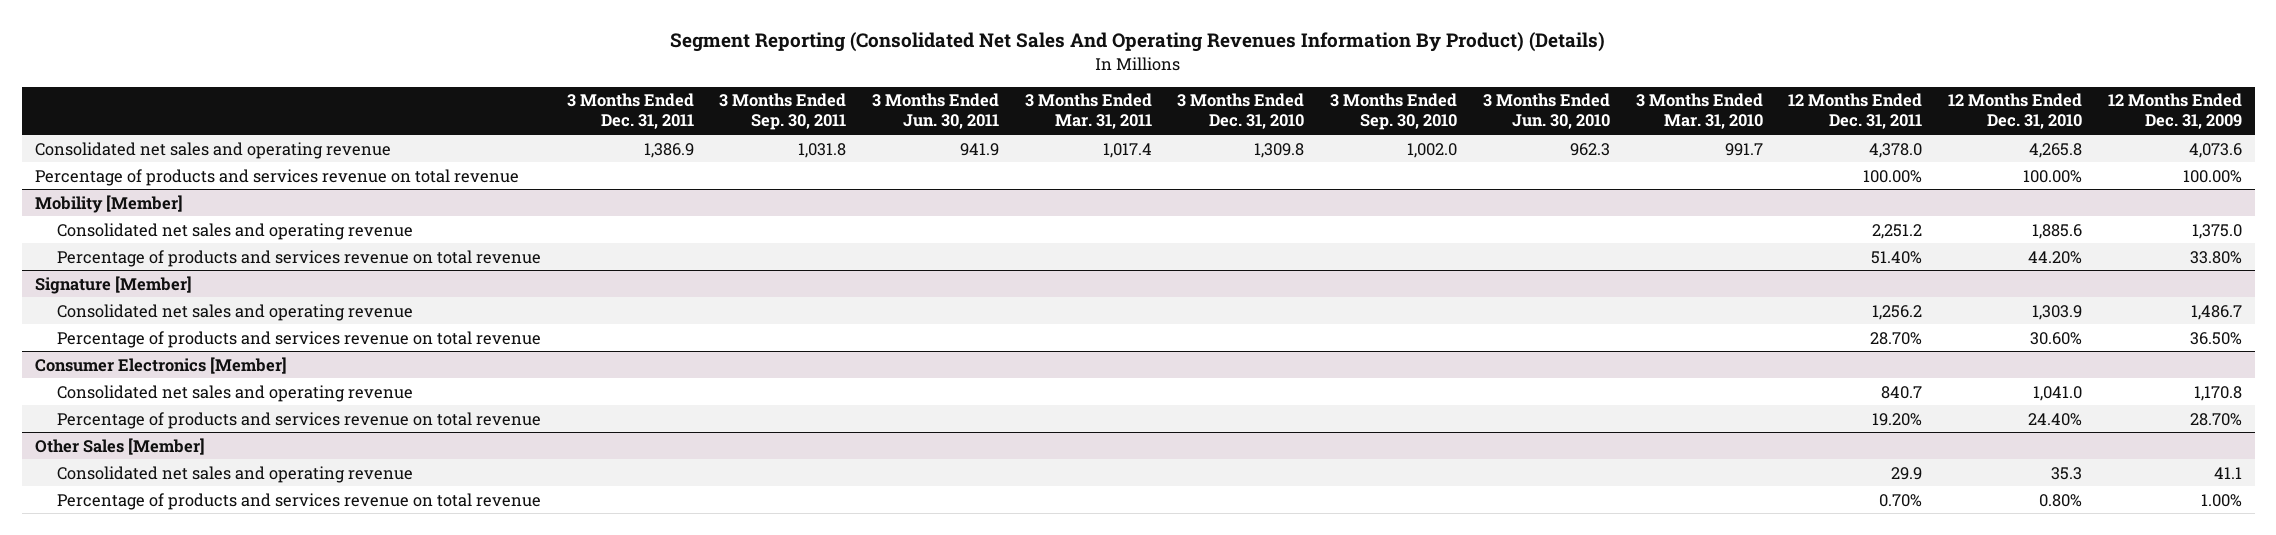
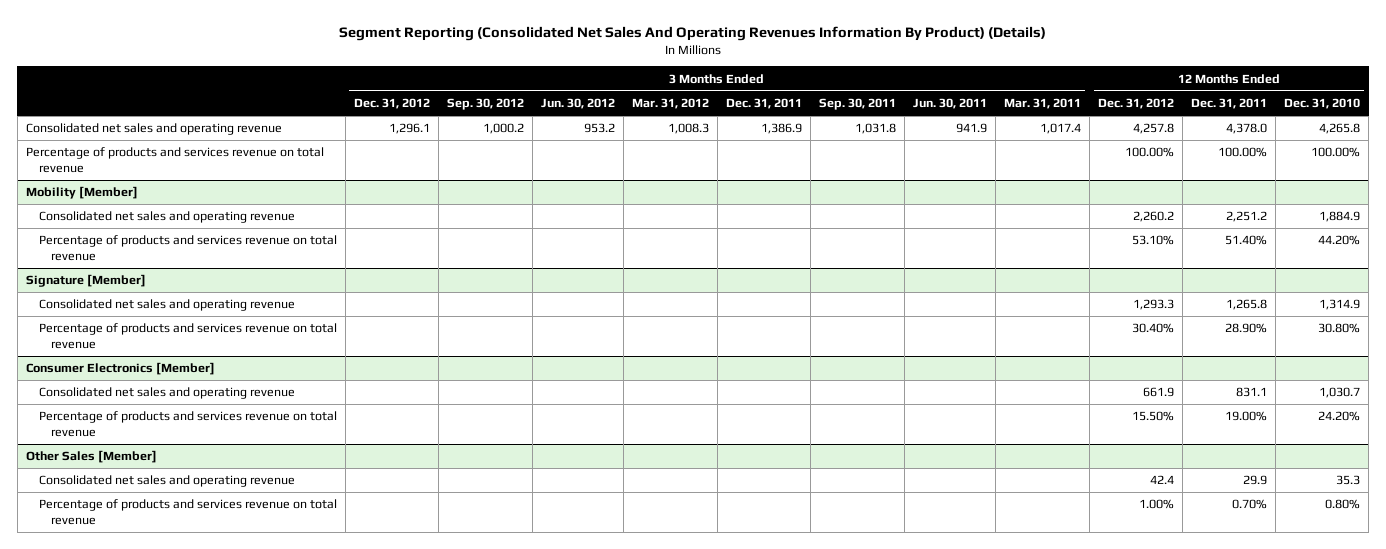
- | 3 Months Ended Dec. 31, 2011 | 3 Months Ended Sep. 30, 2011 | 3 Months Ended Jun. 30, 2011 | 3 Months Ended Mar. 31, 2011 | 3 Months Ended Dec. 31, 2010 | 3 Months Ended Sep. 30, 2010 | 3 Months Ended Jun. 30, 2010 | 3 Months Ended Mar. 31, 2010 | 12 Months Ended Dec. 31, 2011 | 12 Months Ended Dec. 31, 2010 | 12 Months Ended Dec. 31, 2009
+ | 3 Months Ended Dec. 31, 2012 | 3 Months Ended Sep. 30, 2012 | 3 Months Ended Jun. 30, 2012 | 3 Months Ended Mar. 31, 2012 | 3 Months Ended Dec. 31, 2011 | 3 Months Ended Sep. 30, 2011 | 3 Months Ended Jun. 30, 2011 | 3 Months Ended Mar. 31, 2011 | 12 Months Ended Dec. 31, 2012 | 12 Months Ended Dec. 31, 2011 | 12 Months Ended Dec. 31, 2010
@ Mobility [Member]
- Consolidated net sales and operating revenue | | | | | | | | | 2,251.2 | 1,885.6 | 1,375.0
+ Consolidated net sales and operating revenue | | | | | | | | | 2,260.2 | 2,251.2 | 1,884.9
@ Signature [Member]
- Consolidated net sales and operating revenue | | | | | | | | | 1,256.2 | 1,303.9 | 1,486.7
- Percentage of products and services revenue on total revenue | | | | | | | | | 28.70% | 30.60% | 36.50%
+ Consolidated net sales and operating revenue | | | | | | | | | 1,293.3 | 1,265.8 | 1,314.9
+ Percentage of products and services revenue on total revenue | | | | | | | | | 30.40% | 28.90% | 30.80%
@ Consumer Electronics [Member]
- Consolidated net sales and operating revenue | | | | | | | | | 840.7 | 1,041.0 | 1,170.8
- Percentage of products and services revenue on total revenue | | | | | | | | | 19.20% | 24.40% | 28.70%
+ Consolidated net sales and operating revenue | | | | | | | | | 661.9 | 831.1 | 1,030.7
+ Percentage of products and services revenue on total revenue | | | | | | | | | 15.50% | 19.00% | 24.20%

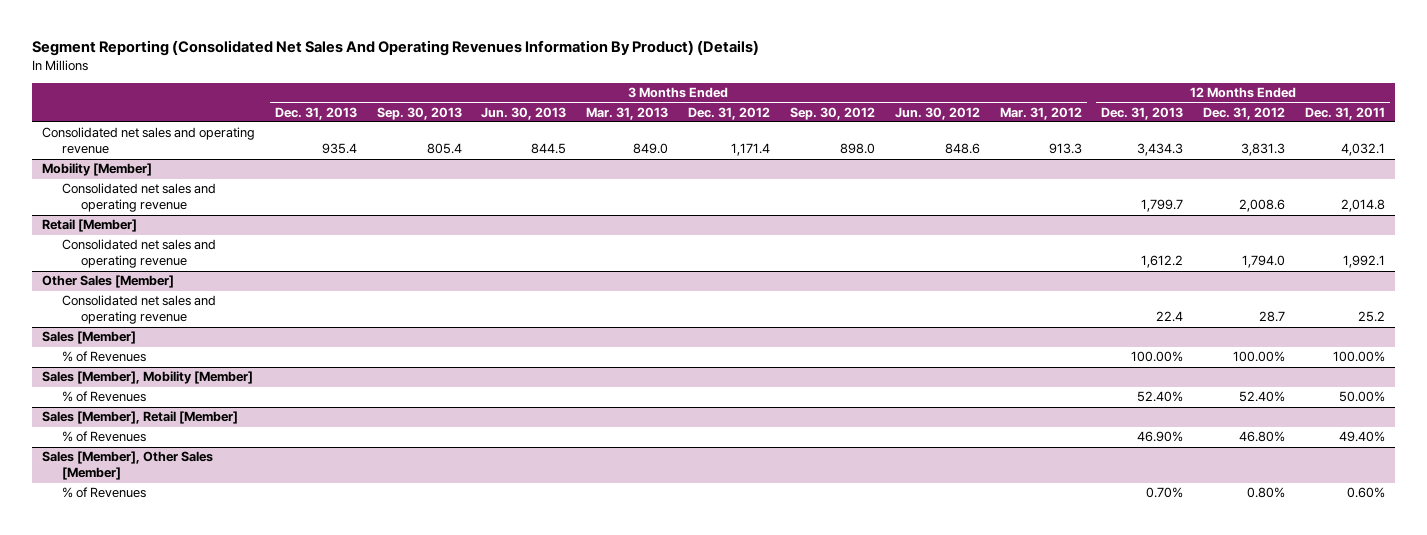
- | 3 Months Ended Dec. 31, 2012 | 3 Months Ended Sep. 30, 2012 | 3 Months Ended Jun. 30, 2012 | 3 Months Ended Mar. 31, 2012 | 3 Months Ended Dec. 31, 2011 | 3 Months Ended Sep. 30, 2011 | 3 Months Ended Jun. 30, 2011 | 3 Months Ended Mar. 31, 2011 | 12 Months Ended Dec. 31, 2012 | 12 Months Ended Dec. 31, 2011 | 12 Months Ended Dec. 31, 2010
+ | 3 Months Ended Dec. 31, 2013 | 3 Months Ended Sep. 30, 2013 | 3 Months Ended Jun. 30, 2013 | 3 Months Ended Mar. 31, 2013 | 3 Months Ended Dec. 31, 2012 | 3 Months Ended Sep. 30, 2012 | 3 Months Ended Jun. 30, 2012 | 3 Months Ended Mar. 31, 2012 | 12 Months Ended Dec. 31, 2013 | 12 Months Ended Dec. 31, 2012 | 12 Months Ended Dec. 31, 2011
- Consolidated net sales and operating revenue | 1,296.1 | 1,000.2 | 953.2 | 1,008.3 | 1,386.9 | 1,031.8 | 941.9 | 1,017.4 | 4,257.8 | 4,378.0 | 4,265.8
- Percentage of products and services revenue on total revenue | | | | | | | | | 100.00% | 100.00% | 100.00%
+ Consolidated net sales and operating revenue | 935.4 | 805.4 | 844.5 | 849.0 | 1,171.4 | 898.0 | 848.6 | 913.3 | 3,434.3 | 3,831.3 | 4,032.1
@ Mobility [Member]
- Consolidated net sales and operating revenue | | | | | | | | | 2,260.2 | 2,251.2 | 1,884.9
- Percentage of products and services revenue on total revenue | | | | | | | | | 53.10% | 51.40% | 44.20%
- Signature [Member]
- Consolidated net sales and operating revenue | | | | | | | | | 1,293.3 | 1,265.8 | 1,314.9
- Percentage of products and services revenue on total revenue | | | | | | | | | 30.40% | 28.90% | 30.80%
- Consumer Electronics [Member]
- Consolidated net sales and operating revenue | | | | | | | | | 661.9 | 831.1 | 1,030.7
- Percentage of products and services revenue on total revenue | | | | | | | | | 15.50% | 19.00% | 24.20%
@ Mobility [Member]
+ Consolidated net sales and operating revenue | | | | | | | | | 1,799.7 | 2,008.6 | 2,014.8
+ Retail [Member]
+ Consolidated net sales and operating revenue | | | | | | | | | 1,612.2 | 1,794.0 | 1,992.1
@ Other Sales [Member]
- Consolidated net sales and operating revenue | | | | | | | | | 42.4 | 29.9 | 35.3
- Percentage of products and services revenue on total revenue | | | | | | | | | 1.00% | 0.70% | 0.80%
+ Consolidated net sales and operating revenue | | | | | | | | | 22.4 | 28.7 | 25.2
+ Sales [Member]
+ % of Revenues | | | | | | | | | 100.00% | 100.00% | 100.00%
+ Sales [Member], Mobility [Member]
+ % of Revenues | | | | | | | | | 52.40% | 52.40% | 50.00%
+ Sales [Member], Retail [Member]
+ % of Revenues | | | | | | | | | 46.90% | 46.80% | 49.40%
+ Sales [Member], Other Sales [Member]
+ % of Revenues | | | | | | | | | 0.70% | 0.80% | 0.60%

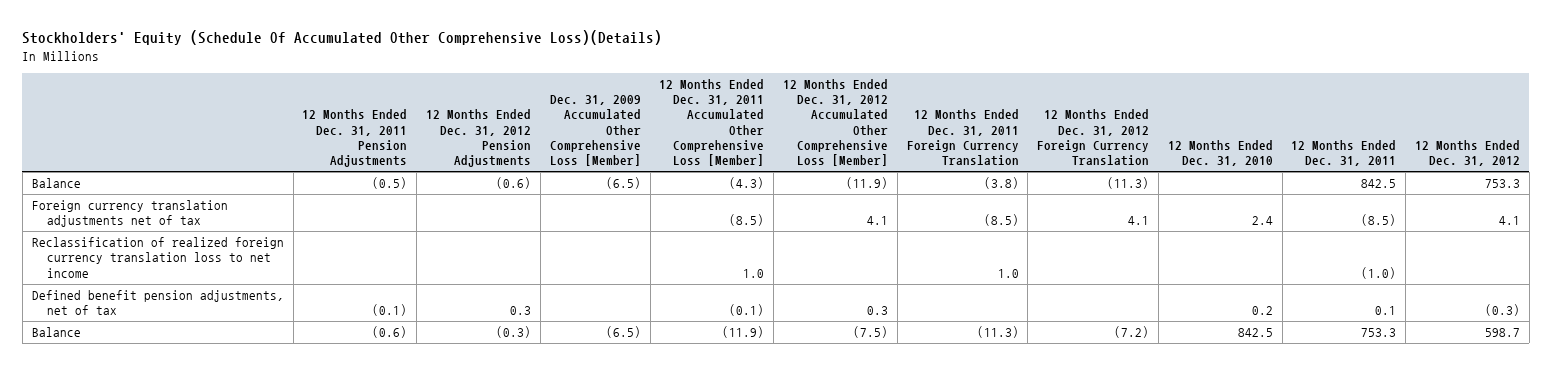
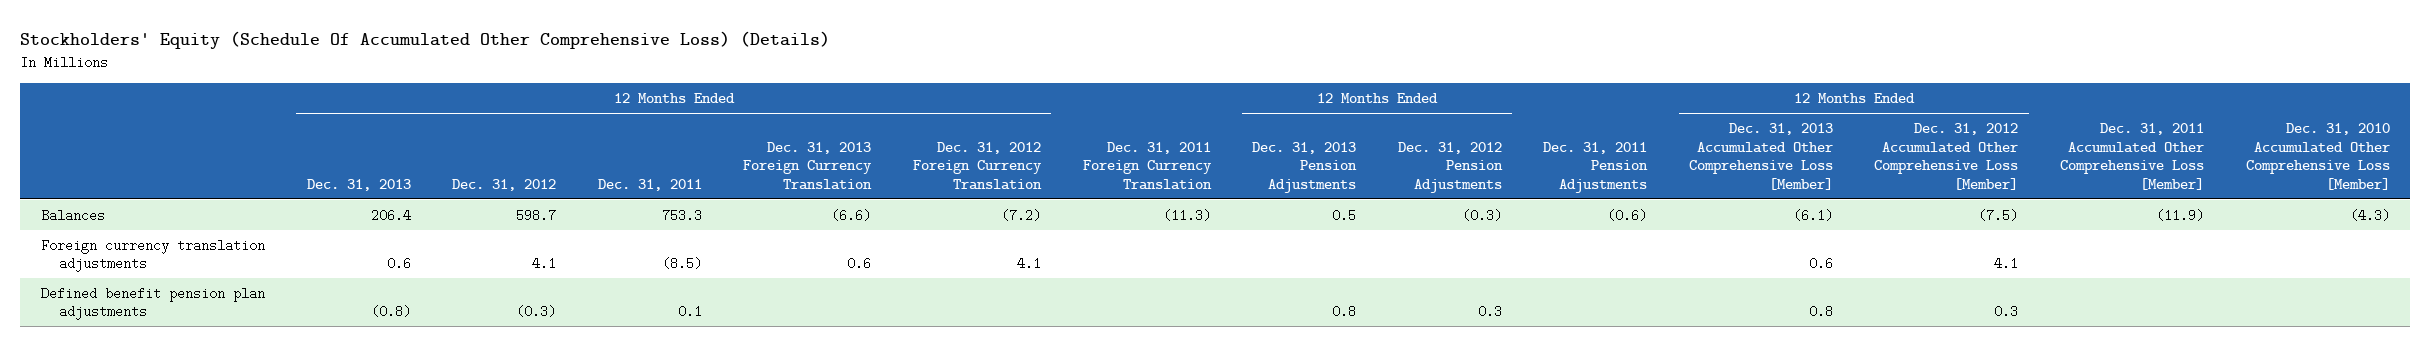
- Stockholders' Equity (Schedule Of Accumulated Other Comprehensive Loss)(Details)
+ Stockholders' Equity (Schedule Of Accumulated Other Comprehensive Loss) (Details)
- | 12 Months Ended Dec. 31, 2011 Pension Adjustments | 12 Months Ended Dec. 31, 2012 Pension Adjustments | Dec. 31, 2009 Accumulated Other Comprehensive Loss [Member] | 12 Months Ended Dec. 31, 2011 Accumulated Other Comprehensive Loss [Member] | 12 Months Ended Dec. 31, 2012 Accumulated Other Comprehensive Loss [Member] | 12 Months Ended Dec. 31, 2011 Foreign Currency Translation | 12 Months Ended Dec. 31, 2012 Foreign Currency Translation | 12 Months Ended Dec. 31, 2010 | 12 Months Ended Dec. 31, 2011 | 12 Months Ended Dec. 31, 2012
+ | 12 Months Ended Dec. 31, 2013 | 12 Months Ended Dec. 31, 2012 | 12 Months Ended Dec. 31, 2011 | 12 Months Ended Dec. 31, 2013 Foreign Currency Translation | 12 Months Ended Dec. 31, 2012 Foreign Currency Translation | Dec. 31, 2011 Foreign Currency Translation | 12 Months Ended Dec. 31, 2013 Pension Adjustments | 12 Months Ended Dec. 31, 2012 Pension Adjustments | Dec. 31, 2011 Pension Adjustments | 12 Months Ended Dec. 31, 2013 Accumulated Other Comprehensive Loss [Member] | 12 Months Ended Dec. 31, 2012 Accumulated Other Comprehensive Loss [Member] | Dec. 31, 2011 Accumulated Other Comprehensive Loss [Member] | Dec. 31, 2010 Accumulated Other Comprehensive Loss [Member]
- Balance | (0.5) | (0.6) | (6.5) | (4.3) | (11.9) | (3.8) | (11.3) | | 842.5 | 753.3
- Foreign currency translation adjustments net of tax | | | | (8.5) | 4.1 | (8.5) | 4.1 | 2.4 | (8.5) | 4.1
- Reclassification of realized foreign currency translation loss to net income | | | | 1.0 | | 1.0 | | | (1.0) |
- Defined benefit pension adjustments, net of tax | (0.1) | 0.3 | | (0.1) | 0.3 | | | 0.2 | 0.1 | (0.3)
- Balance | (0.6) | (0.3) | (6.5) | (11.9) | (7.5) | (11.3) | (7.2) | 842.5 | 753.3 | 598.7
+ Balances | 206.4 | 598.7 | 753.3 | (6.6) | (7.2) | (11.3) | 0.5 | (0.3) | (0.6) | (6.1) | (7.5) | (11.9) | (4.3)
+ Foreign currency translation adjustments | 0.6 | 4.1 | (8.5) | 0.6 | 4.1 | | | | | 0.6 | 4.1 | |
+ Defined benefit pension plan adjustments | (0.8) | (0.3) | 0.1 | | | | 0.8 | 0.3 | | 0.8 | 0.3 | |

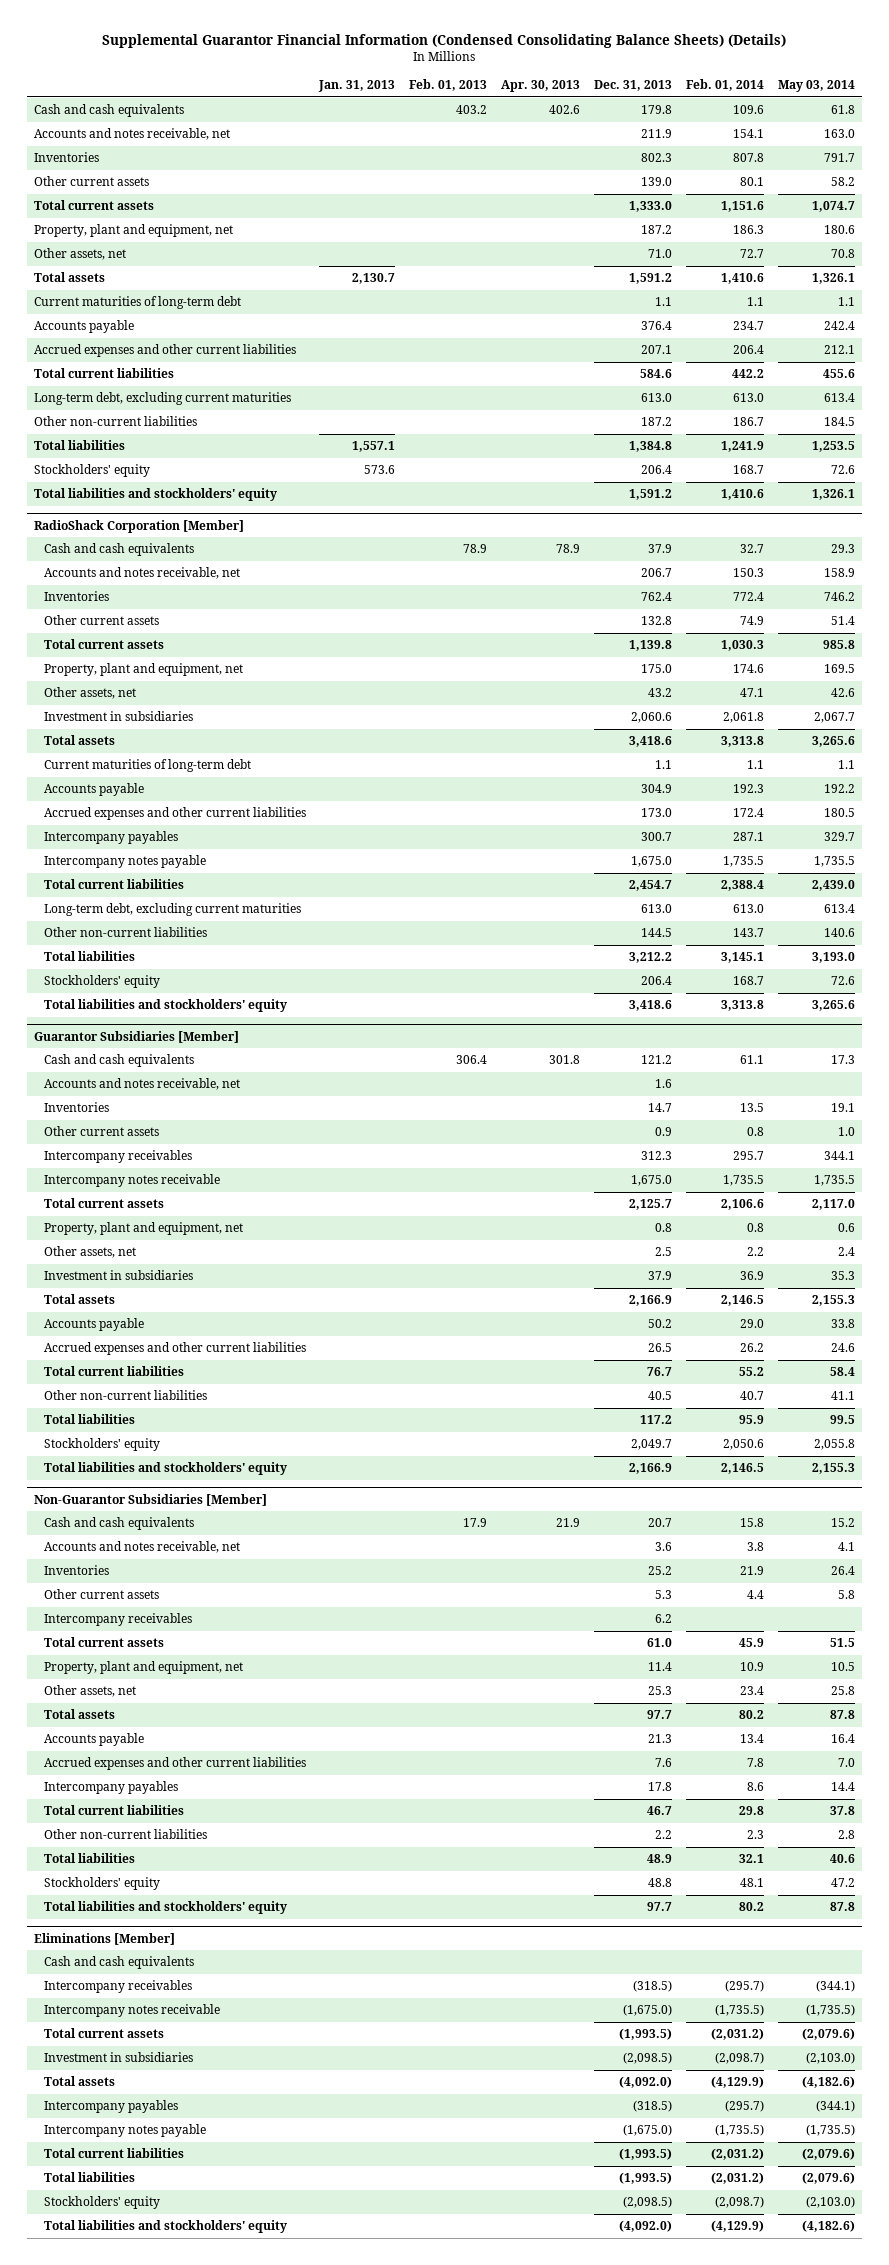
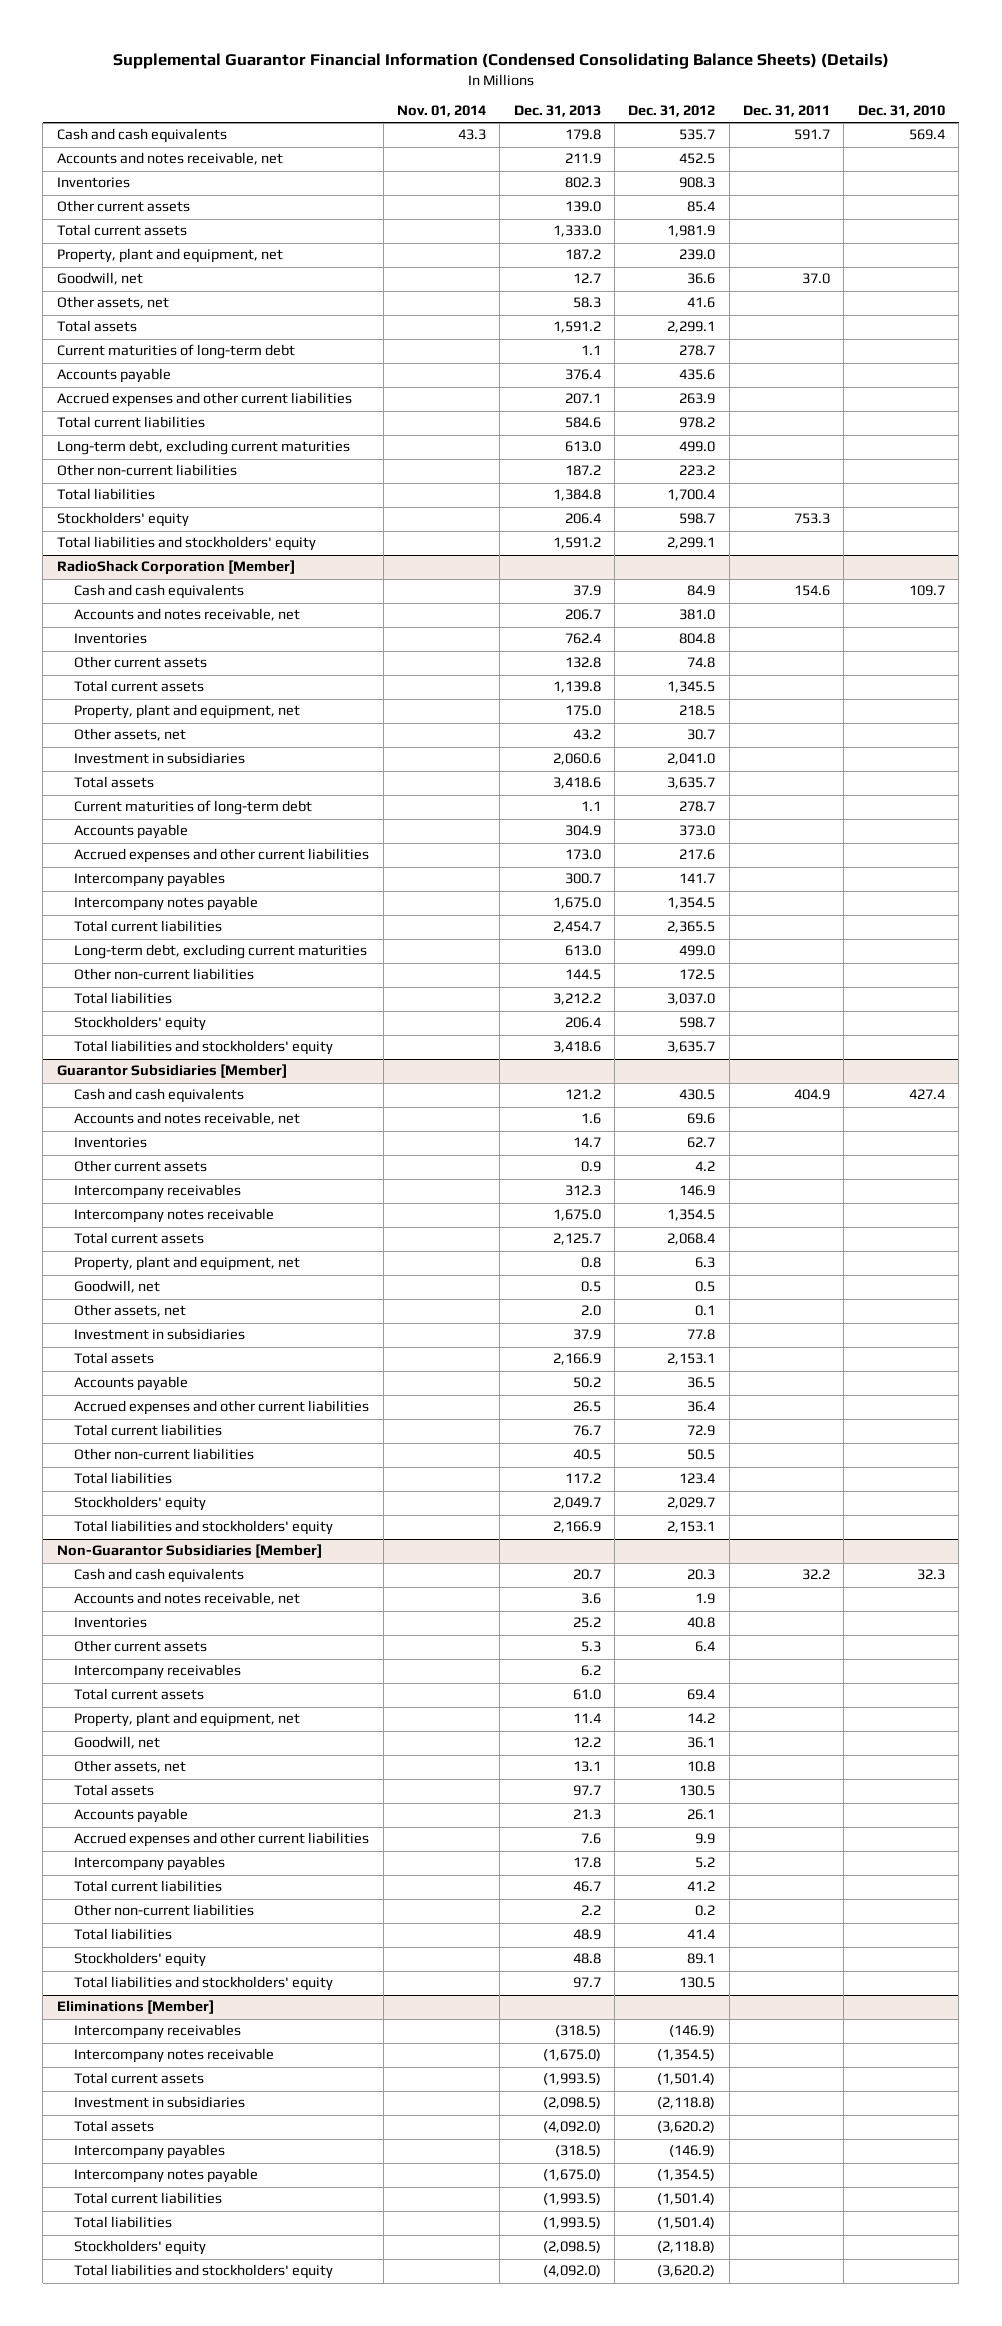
- | Jan. 31, 2013 | Feb. 01, 2013 | Apr. 30, 2013 | Dec. 31, 2013 | Feb. 01, 2014 | May 03, 2014
+ | Nov. 01, 2014 | Dec. 31, 2013 | Dec. 31, 2012 | Dec. 31, 2011 | Dec. 31, 2010
- Other assets, net | | | | 71.0 | 72.7 | 70.8
+ Goodwill, net | | 12.7 | 36.6 | 37.0 |
+ Other assets, net | | 58.3 | 41.6 | |
@ Guarantor Subsidiaries [Member]
- Other assets, net | | | | 2.5 | 2.2 | 2.4
+ Goodwill, net | | 0.5 | 0.5 | |
+ Other assets, net | | 2.0 | 0.1 | |
@ Non-Guarantor Subsidiaries [Member]
- Other assets, net | | | | 25.3 | 23.4 | 25.8
+ Goodwill, net | | 12.2 | 36.1 | |
+ Other assets, net | | 13.1 | 10.8 | |
@ Eliminations [Member]
- Cash and cash equivalents

